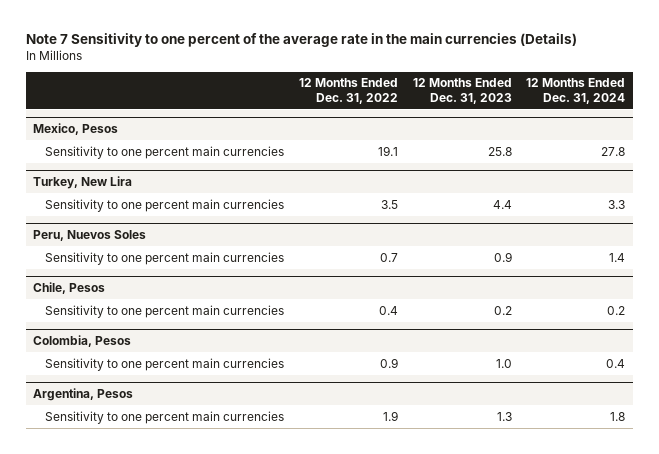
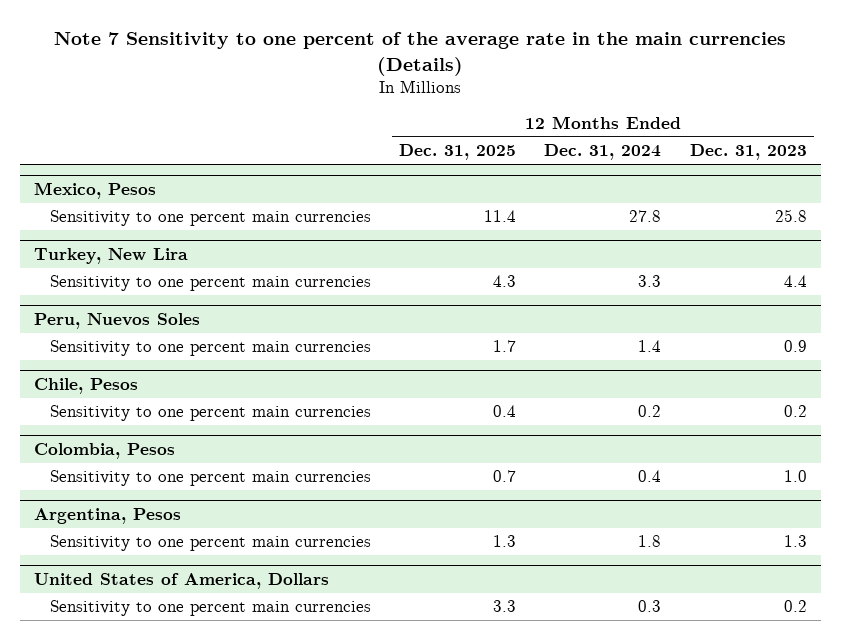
- | 12 Months Ended Dec. 31, 2022 | 12 Months Ended Dec. 31, 2023 | 12 Months Ended Dec. 31, 2024
+ | 12 Months Ended Dec. 31, 2025 | 12 Months Ended Dec. 31, 2024 | 12 Months Ended Dec. 31, 2023
+ United States of America, Dollars
+ Sensitivity to one percent main currencies | 3.3 | 0.3 | 0.2

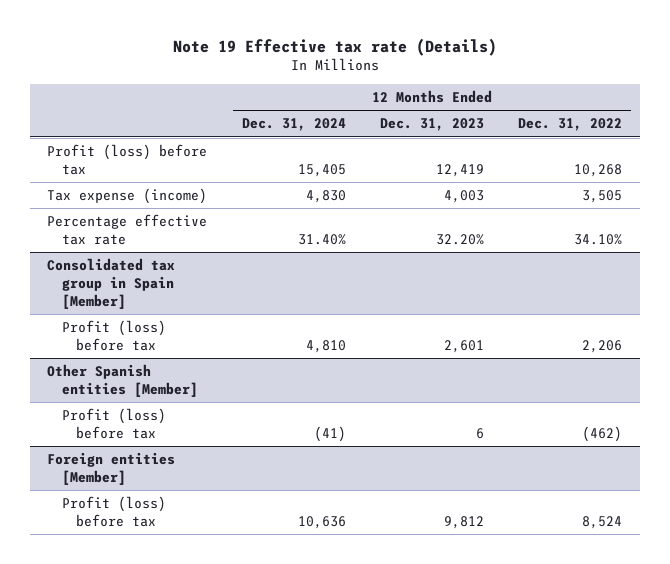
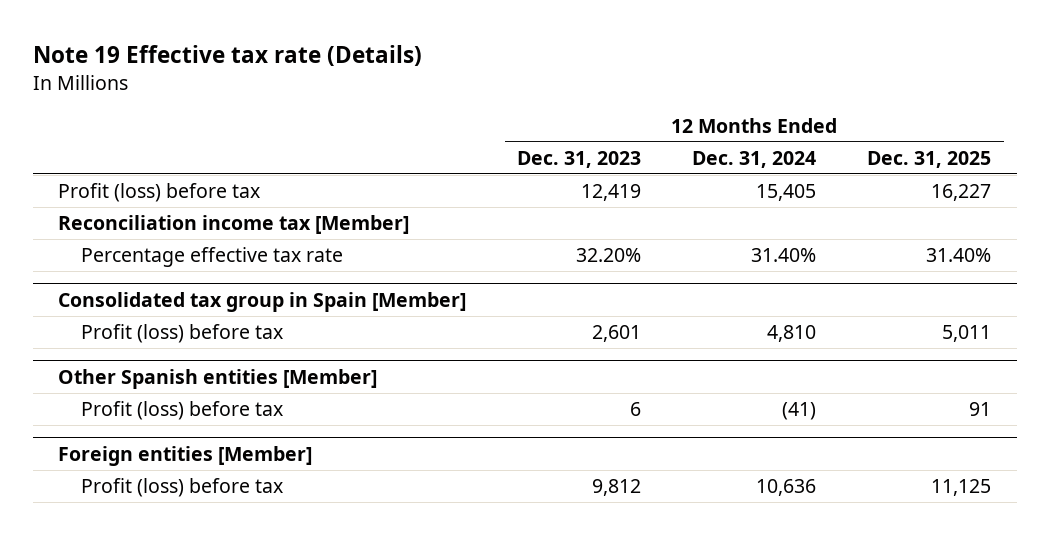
- | 12 Months Ended Dec. 31, 2024 | 12 Months Ended Dec. 31, 2023 | 12 Months Ended Dec. 31, 2022
+ | 12 Months Ended Dec. 31, 2023 | 12 Months Ended Dec. 31, 2024 | 12 Months Ended Dec. 31, 2025
- Tax expense (income) | 4,830 | 4,003 | 3,505
+ Reconciliation income tax [Member]

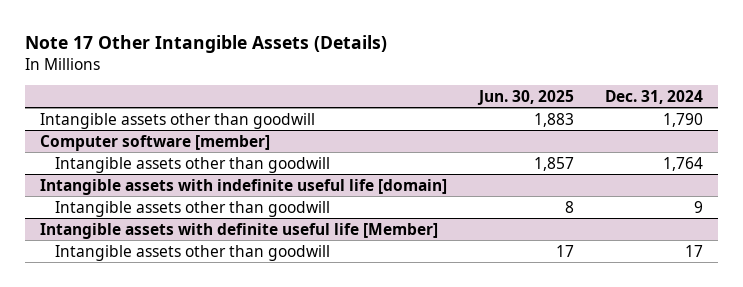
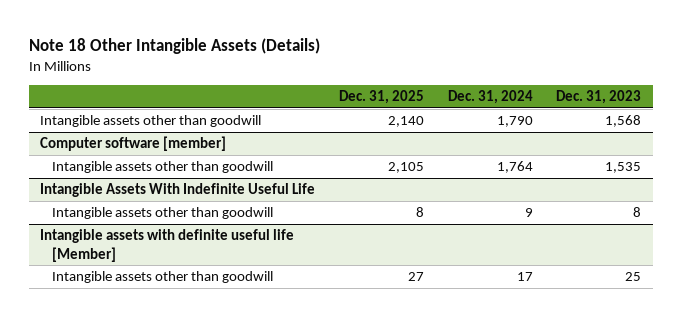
- Note 17 Other Intangible Assets (Details)
+ Note 18 Other Intangible Assets (Details)
- | Jun. 30, 2025 | Dec. 31, 2024
+ | Dec. 31, 2025 | Dec. 31, 2024 | Dec. 31, 2023
- Intangible assets with indefinite useful life [domain]
+ Intangible Assets With Indefinite Useful Life

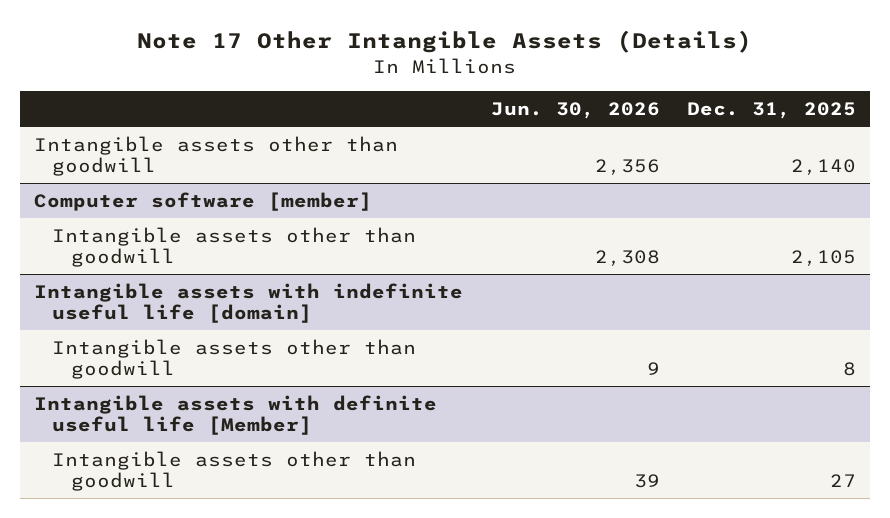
- Note 18 Other Intangible Assets (Details)
+ Note 17 Other Intangible Assets (Details)
- | Dec. 31, 2025 | Dec. 31, 2024 | Dec. 31, 2023
+ | Jun. 30, 2026 | Dec. 31, 2025
- Intangible Assets With Indefinite Useful Life
+ Intangible assets with indefinite useful life [domain]

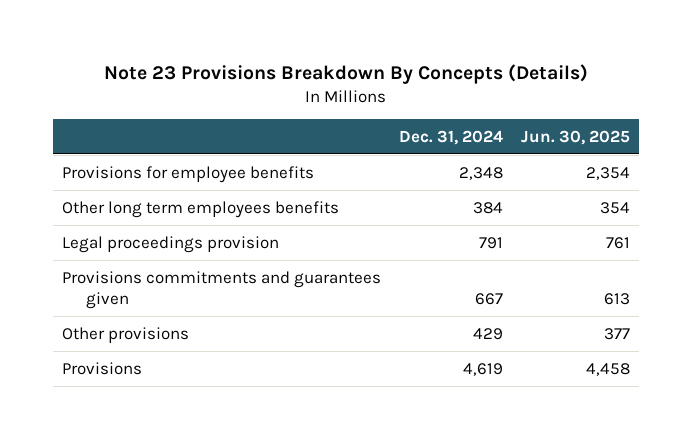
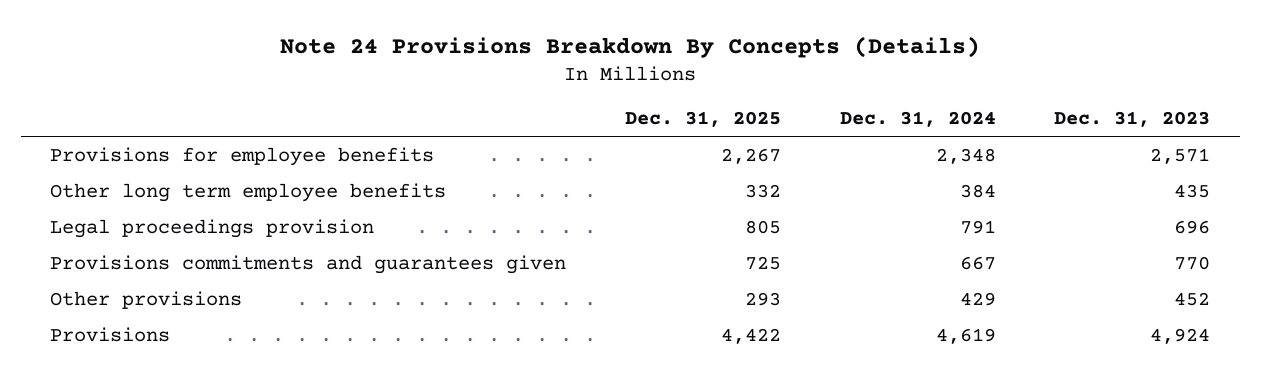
- Note 23 Provisions Breakdown By Concepts (Details)
+ Note 24 Provisions Breakdown By Concepts (Details)
- | Dec. 31, 2024 | Jun. 30, 2025
+ | Dec. 31, 2025 | Dec. 31, 2024 | Dec. 31, 2023
- Other long term employees benefits | 384 | 354
+ Other long term employee benefits | 332 | 384 | 435

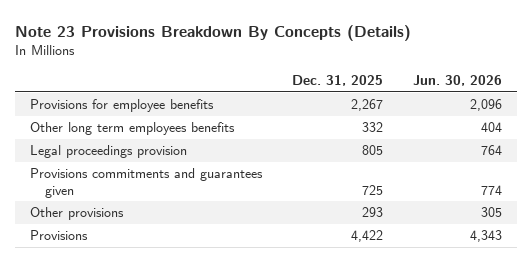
- Note 24 Provisions Breakdown By Concepts (Details)
+ Note 23 Provisions Breakdown By Concepts (Details)
- | Dec. 31, 2025 | Dec. 31, 2024 | Dec. 31, 2023
+ | Dec. 31, 2025 | Jun. 30, 2026
- Other long term employee benefits | 332 | 384 | 435
+ Other long term employees benefits | 332 | 404

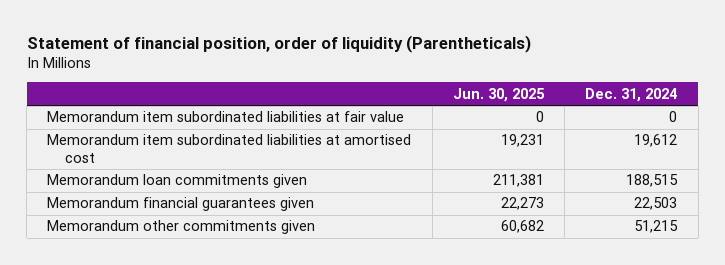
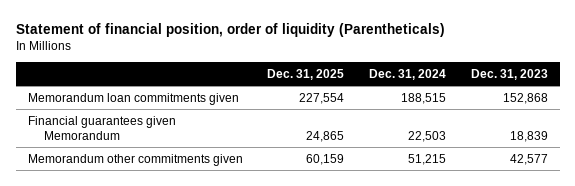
- | Jun. 30, 2025 | Dec. 31, 2024
+ | Dec. 31, 2025 | Dec. 31, 2024 | Dec. 31, 2023
- Memorandum item subordinated liabilities at fair value | 0 | 0
- Memorandum item subordinated liabilities at amortised cost | 19,231 | 19,612
- Memorandum financial guarantees given | 22,273 | 22,503
+ Financial guarantees given Memorandum | 24,865 | 22,503 | 18,839

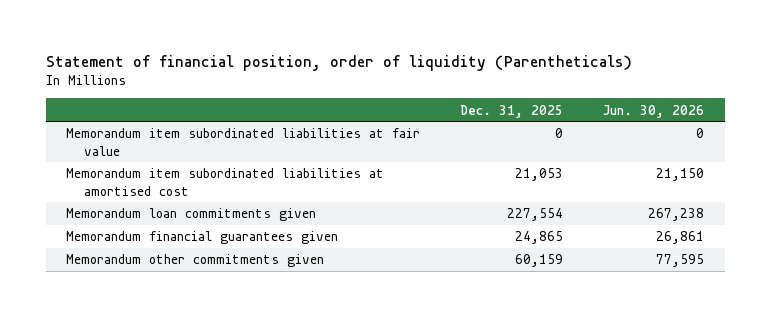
- | Dec. 31, 2025 | Dec. 31, 2024 | Dec. 31, 2023
+ | Dec. 31, 2025 | Jun. 30, 2026
+ Memorandum item subordinated liabilities at fair value | 0 | 0
+ Memorandum item subordinated liabilities at amortised cost | 21,053 | 21,150
- Financial guarantees given Memorandum | 24,865 | 22,503 | 18,839
+ Memorandum financial guarantees given | 24,865 | 26,861

